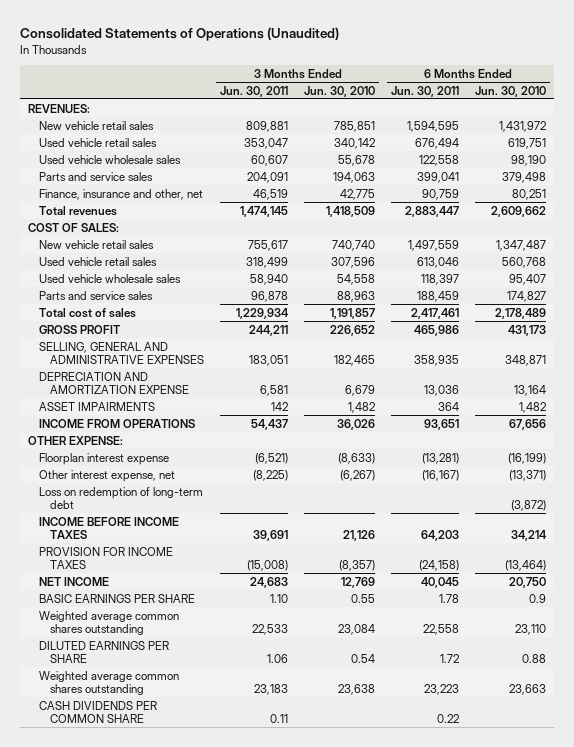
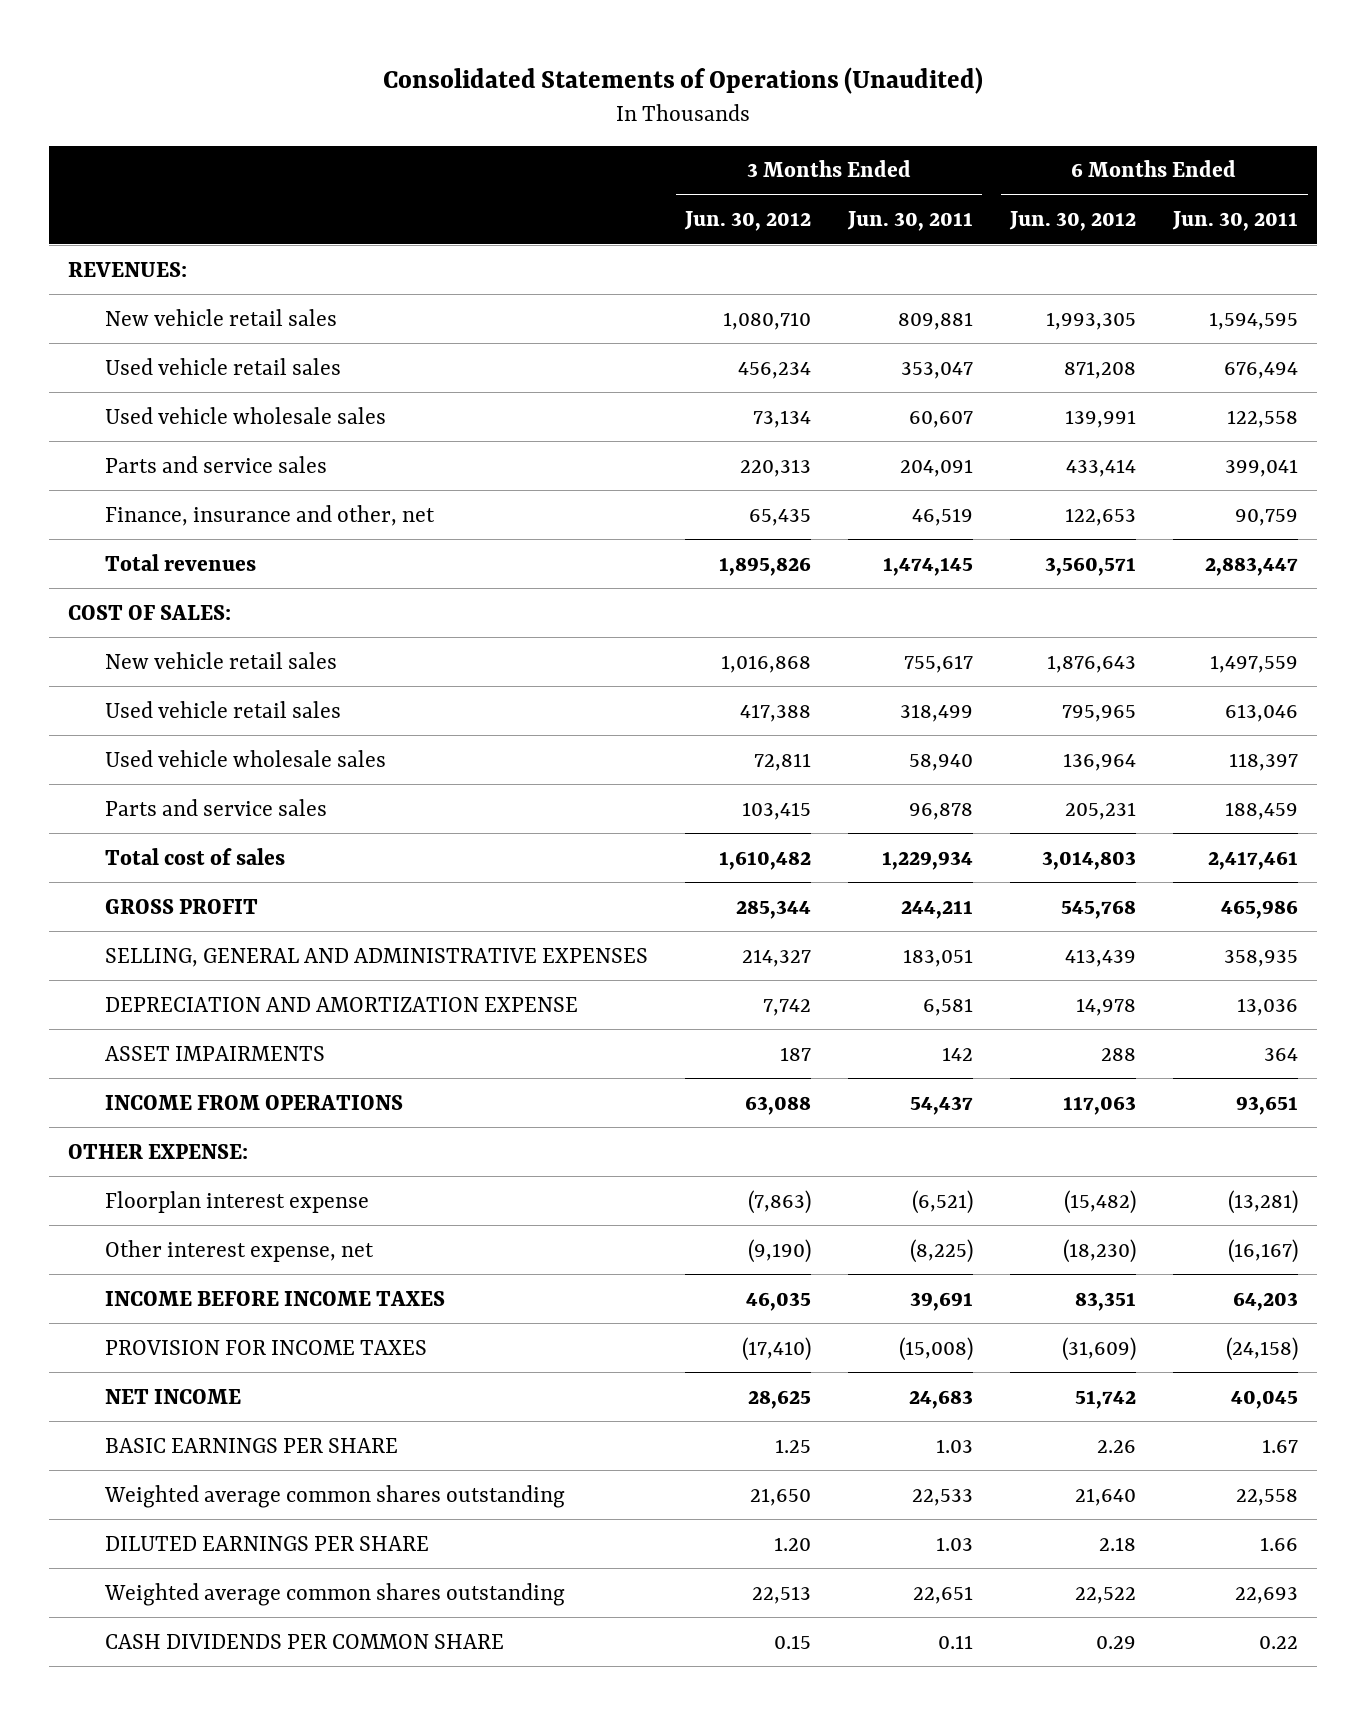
- | 3 Months Ended Jun. 30, 2011 | 3 Months Ended Jun. 30, 2010 | 6 Months Ended Jun. 30, 2011 | 6 Months Ended Jun. 30, 2010
+ | 3 Months Ended Jun. 30, 2012 | 3 Months Ended Jun. 30, 2011 | 6 Months Ended Jun. 30, 2012 | 6 Months Ended Jun. 30, 2011
- Loss on redemption of long-term debt | | | | (3,872)
- BASIC EARNINGS PER SHARE | 1.10 | 0.55 | 1.78 | 0.9
+ BASIC EARNINGS PER SHARE | 1.25 | 1.03 | 2.26 | 1.67
- DILUTED EARNINGS PER SHARE | 1.06 | 0.54 | 1.72 | 0.88
- Weighted average common shares outstanding | 23,183 | 23,638 | 23,223 | 23,663
+ DILUTED EARNINGS PER SHARE | 1.20 | 1.03 | 2.18 | 1.66
+ Weighted average common shares outstanding | 22,513 | 22,651 | 22,522 | 22,693

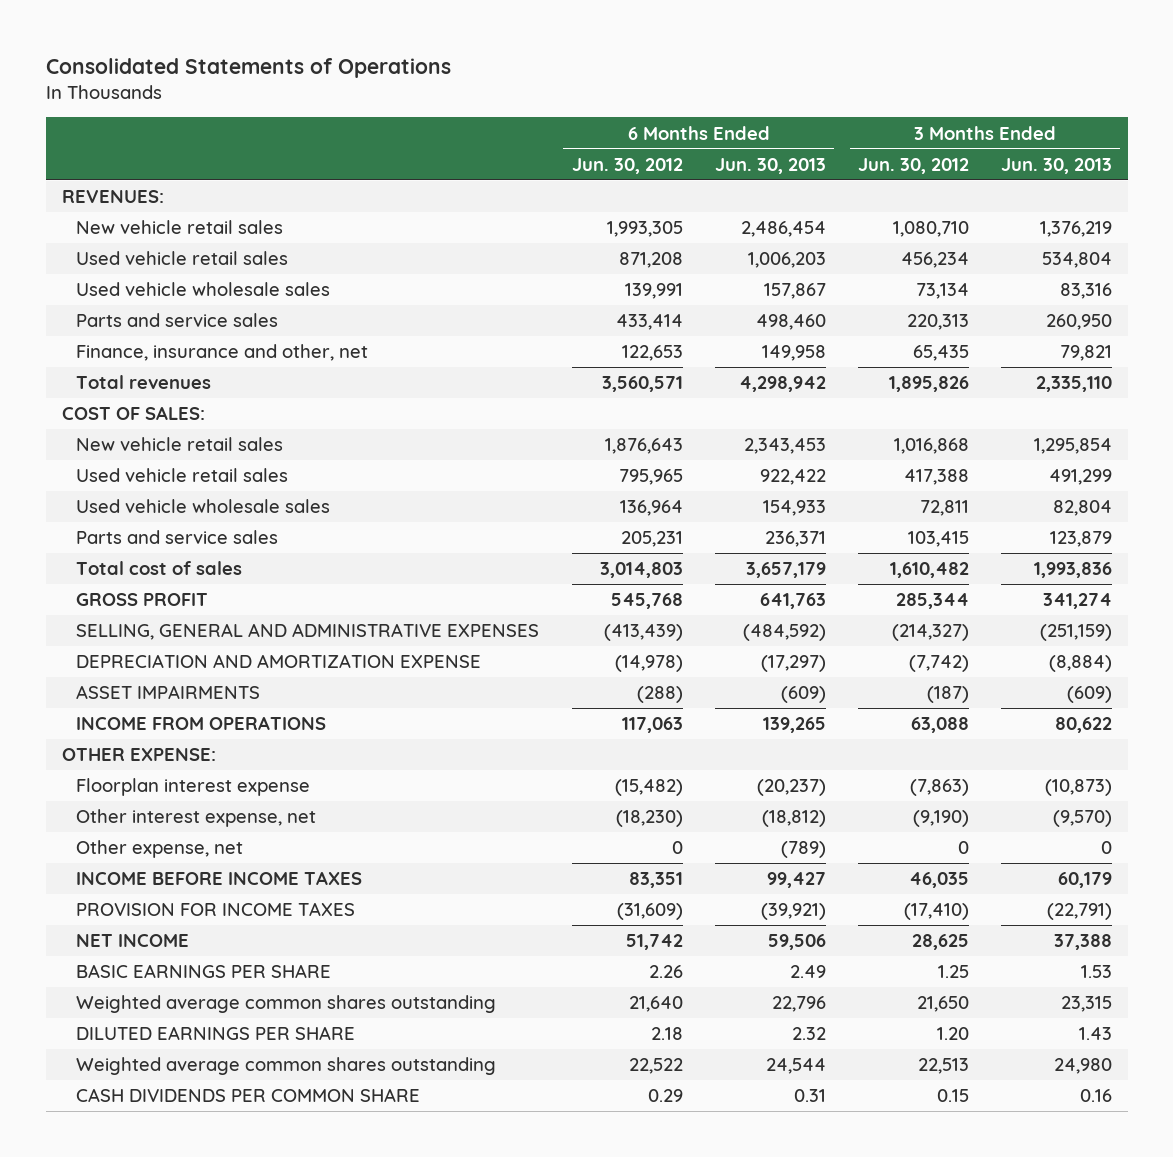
- Consolidated Statements of Operations (Unaudited)
+ Consolidated Statements of Operations
- | 3 Months Ended Jun. 30, 2012 | 3 Months Ended Jun. 30, 2011 | 6 Months Ended Jun. 30, 2012 | 6 Months Ended Jun. 30, 2011
+ | 6 Months Ended Jun. 30, 2012 | 6 Months Ended Jun. 30, 2013 | 3 Months Ended Jun. 30, 2012 | 3 Months Ended Jun. 30, 2013
- SELLING, GENERAL AND ADMINISTRATIVE EXPENSES | 214,327 | 183,051 | 413,439 | 358,935
- DEPRECIATION AND AMORTIZATION EXPENSE | 7,742 | 6,581 | 14,978 | 13,036
- ASSET IMPAIRMENTS | 187 | 142 | 288 | 364
+ SELLING, GENERAL AND ADMINISTRATIVE EXPENSES | (413,439) | (484,592) | (214,327) | (251,159)
+ DEPRECIATION AND AMORTIZATION EXPENSE | (14,978) | (17,297) | (7,742) | (8,884)
+ ASSET IMPAIRMENTS | (288) | (609) | (187) | (609)
+ Other expense, net | 0 | (789) | 0 | 0

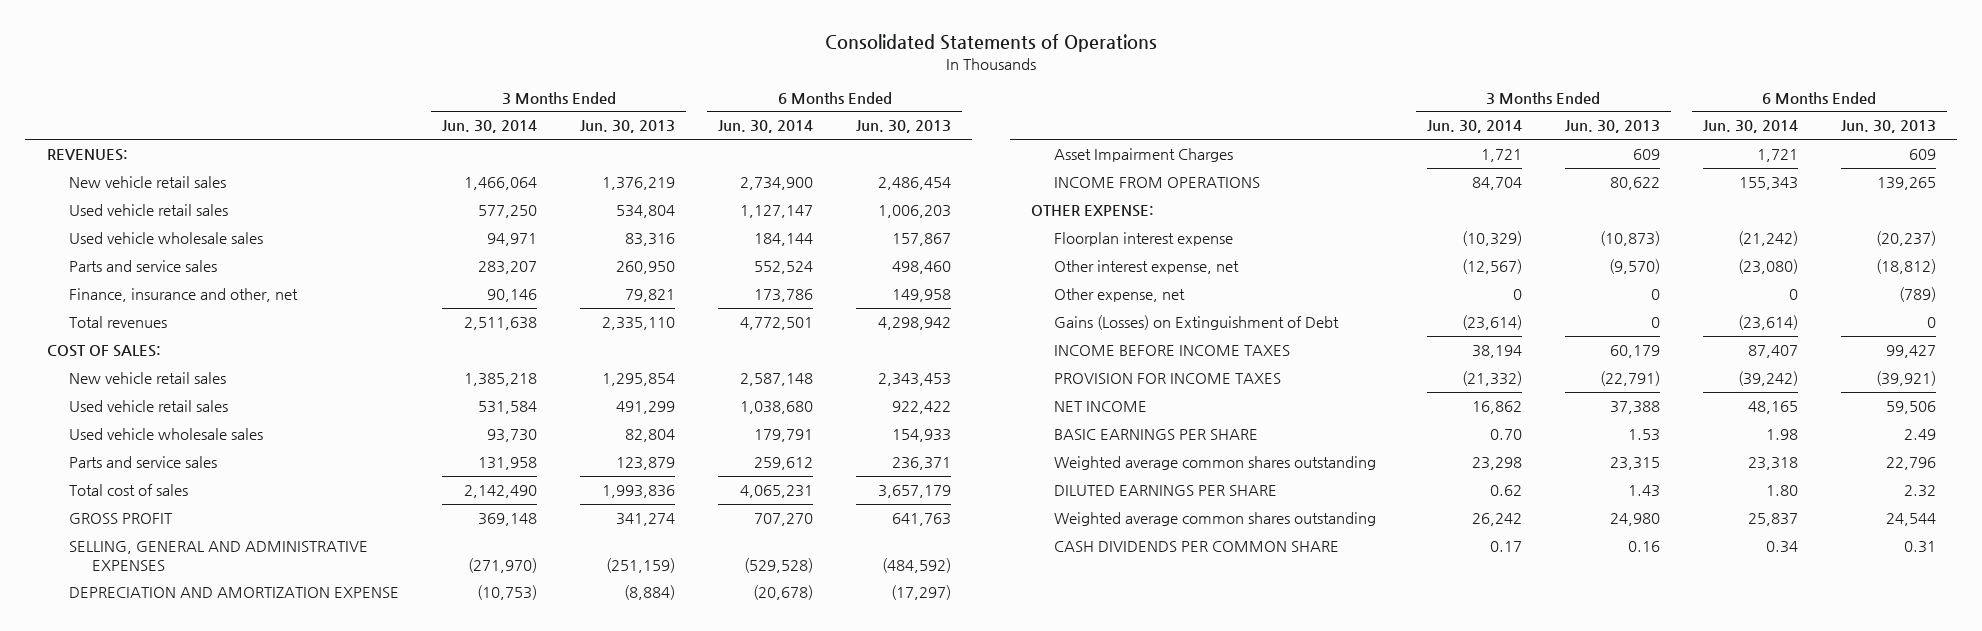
- | 6 Months Ended Jun. 30, 2012 | 6 Months Ended Jun. 30, 2013 | 3 Months Ended Jun. 30, 2012 | 3 Months Ended Jun. 30, 2013
+ | 3 Months Ended Jun. 30, 2014 | 3 Months Ended Jun. 30, 2013 | 6 Months Ended Jun. 30, 2014 | 6 Months Ended Jun. 30, 2013
- ASSET IMPAIRMENTS | (288) | (609) | (187) | (609)
+ Asset Impairment Charges | 1,721 | 609 | 1,721 | 609
+ Gains (Losses) on Extinguishment of Debt | (23,614) | 0 | (23,614) | 0

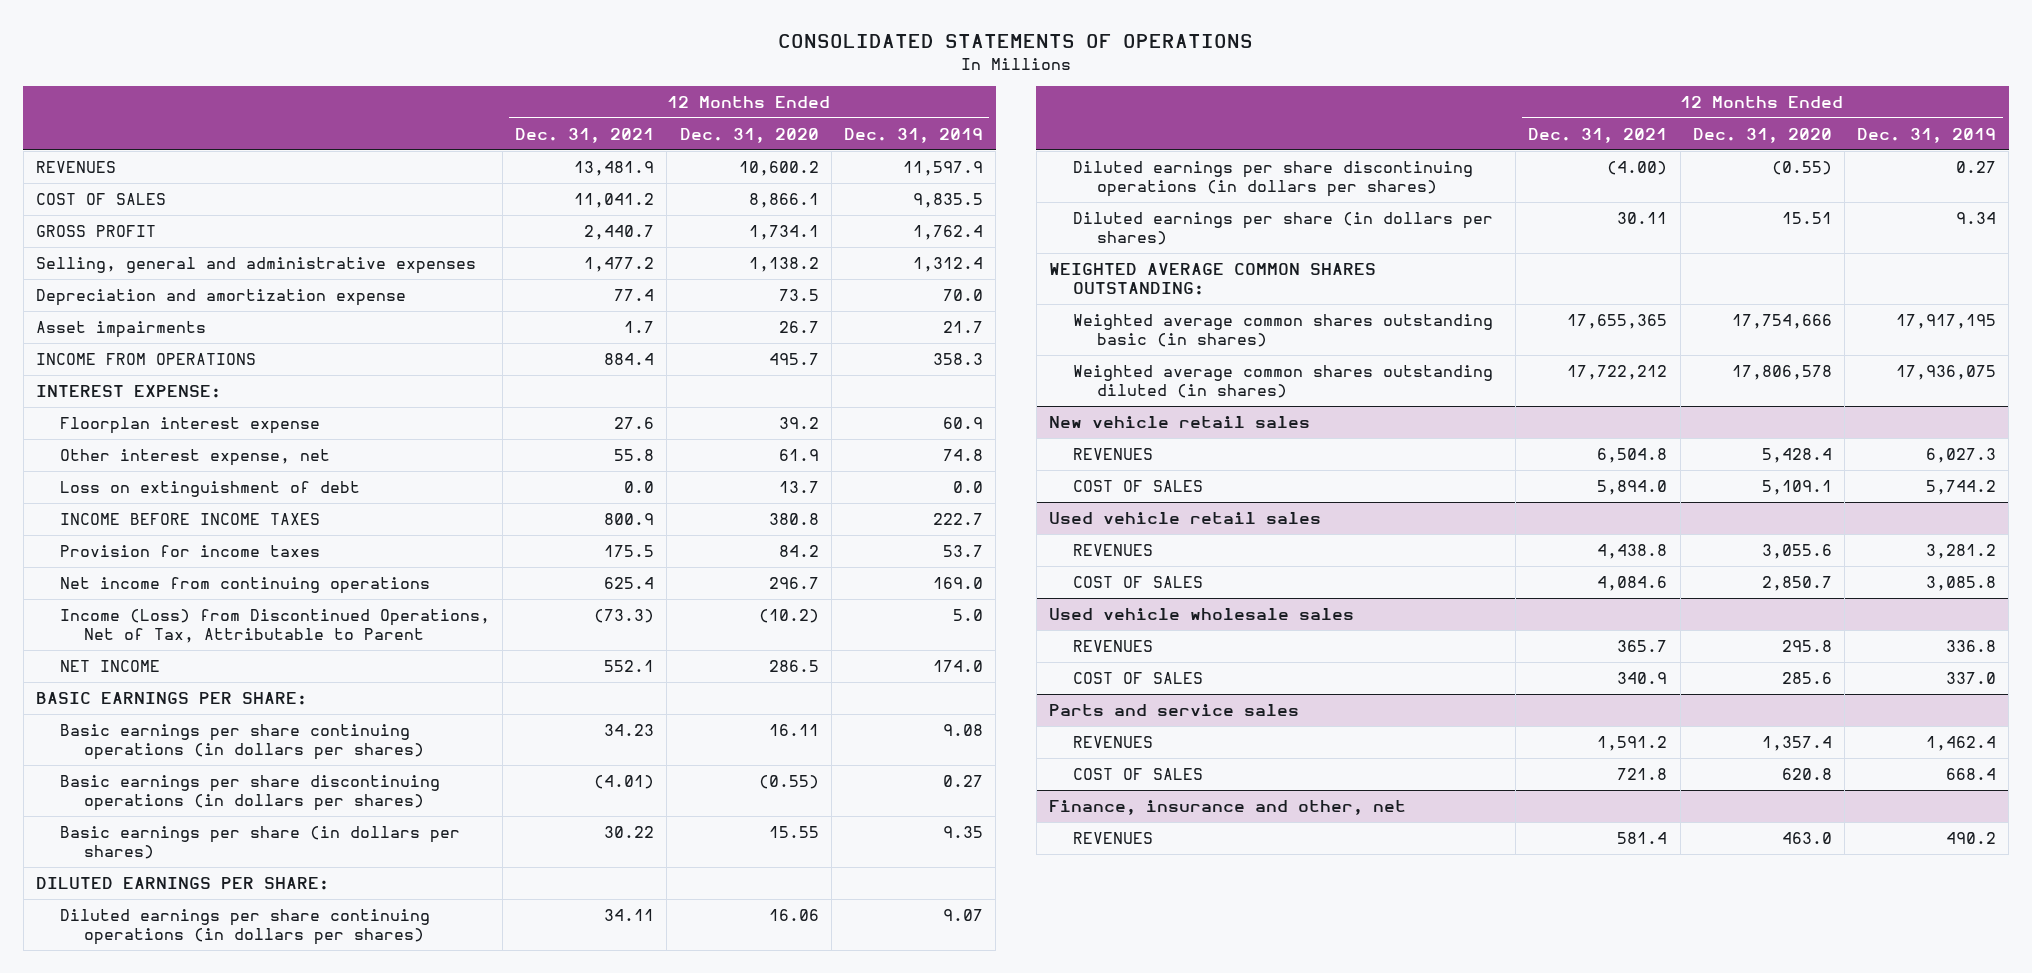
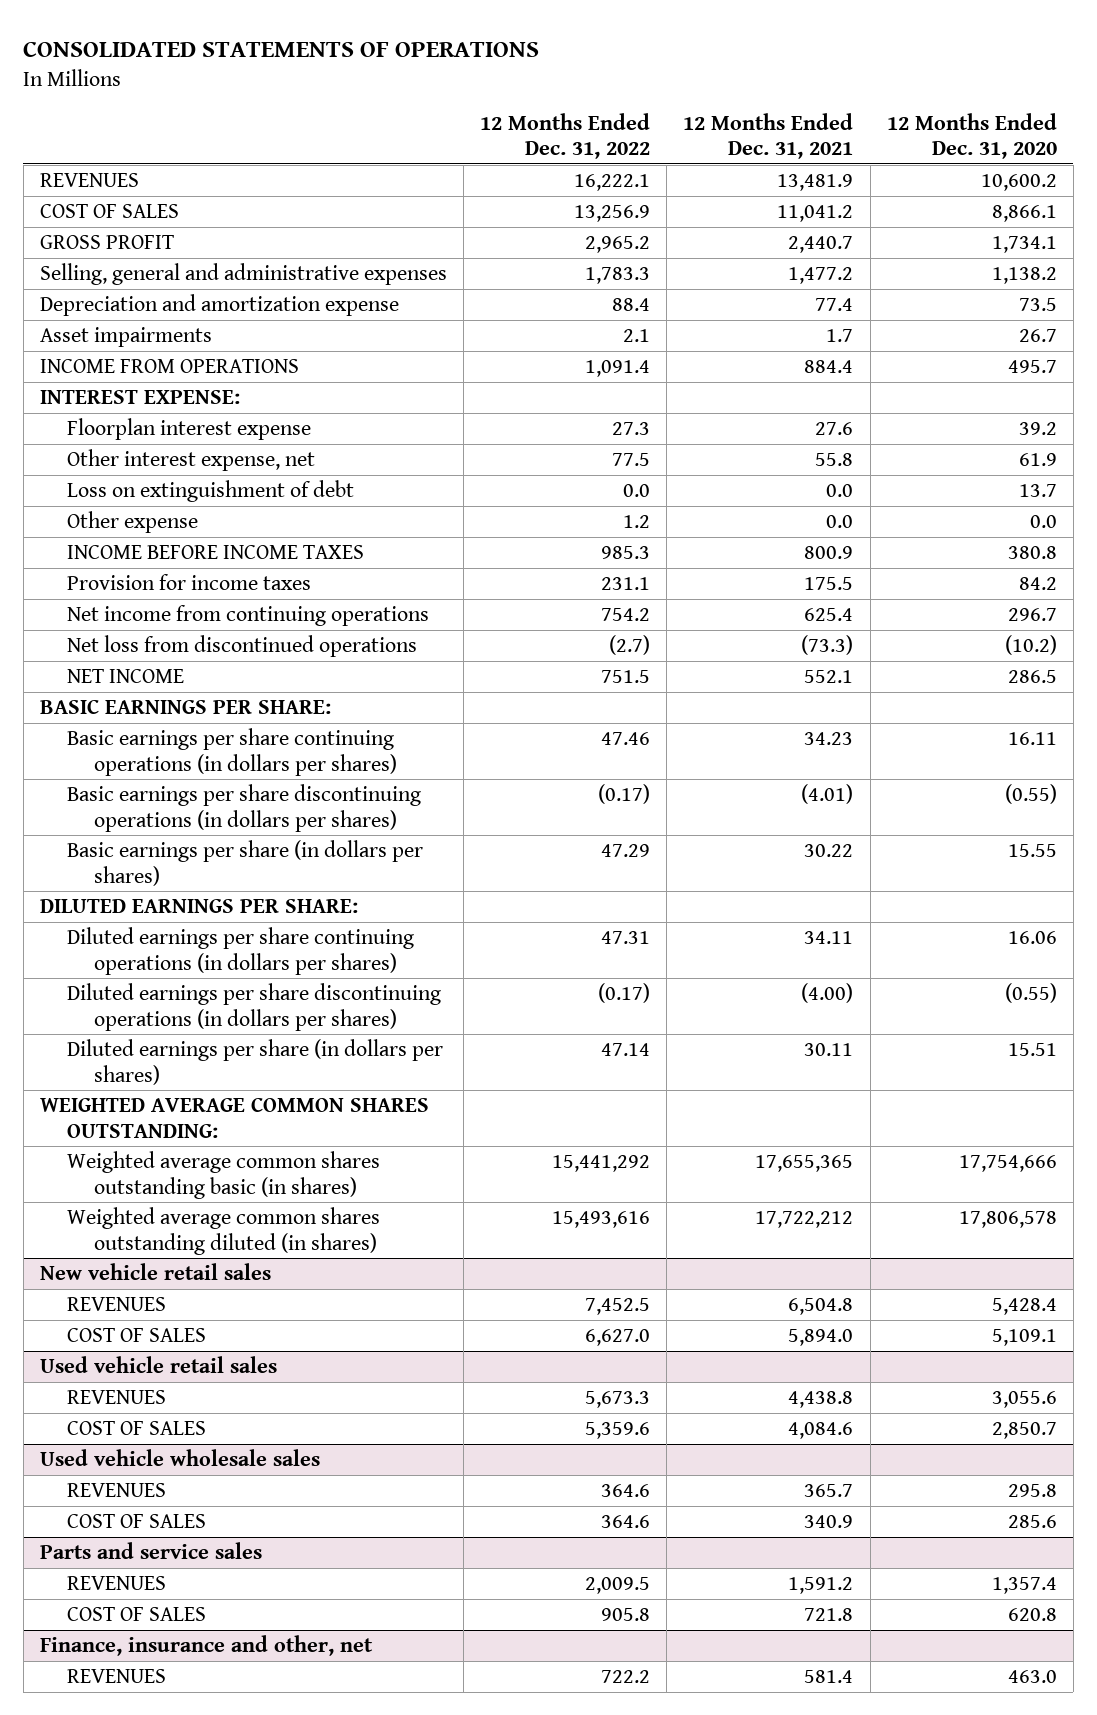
- | 12 Months Ended Dec. 31, 2021 | 12 Months Ended Dec. 31, 2020 | 12 Months Ended Dec. 31, 2019
+ | 12 Months Ended Dec. 31, 2022 | 12 Months Ended Dec. 31, 2021 | 12 Months Ended Dec. 31, 2020
+ Other expense | 1.2 | 0.0 | 0.0
- Income (Loss) from Discontinued Operations, Net of Tax, Attributable to Parent | (73.3) | (10.2) | 5.0
+ Net loss from discontinued operations | (2.7) | (73.3) | (10.2)

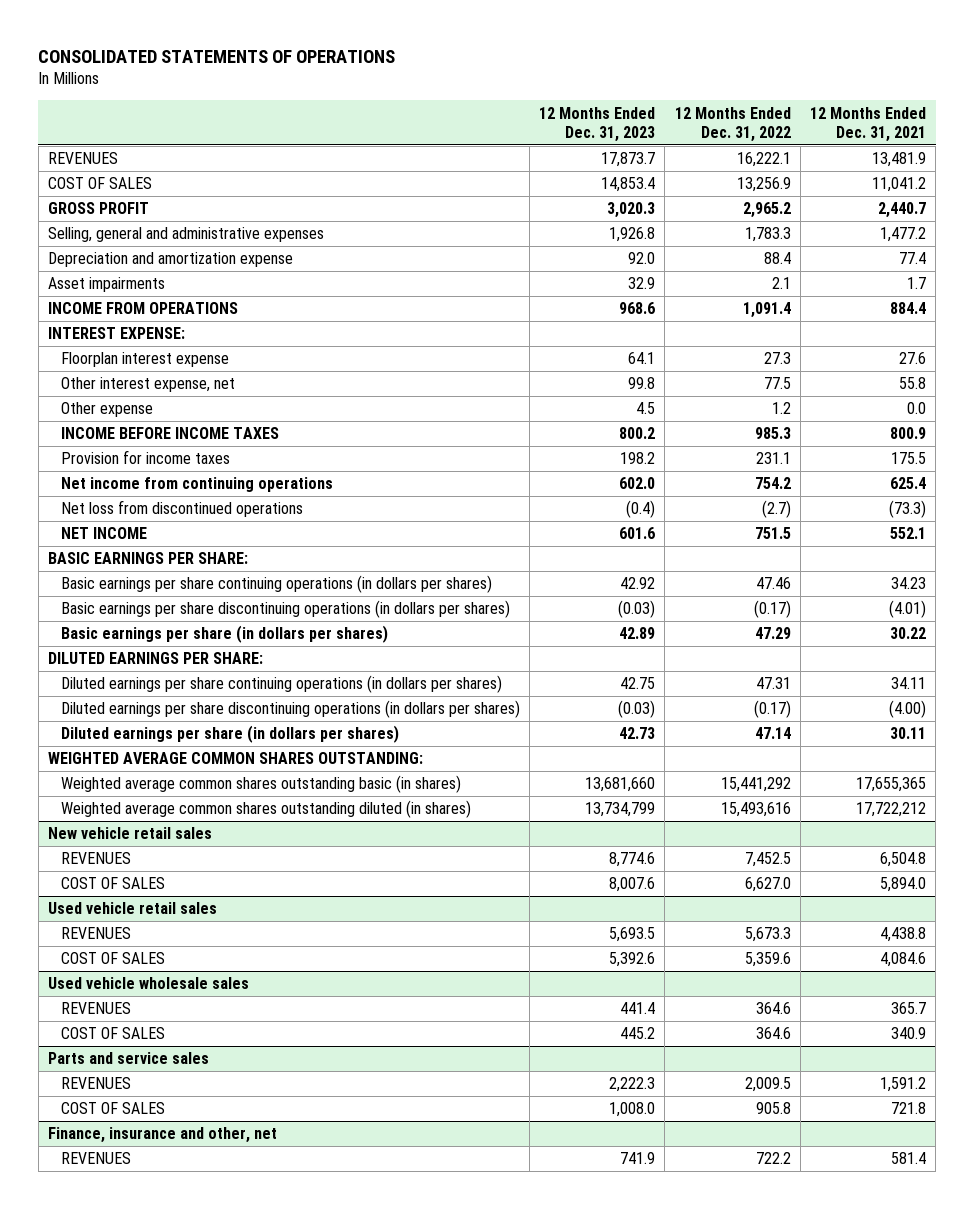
- | 12 Months Ended Dec. 31, 2022 | 12 Months Ended Dec. 31, 2021 | 12 Months Ended Dec. 31, 2020
+ | 12 Months Ended Dec. 31, 2023 | 12 Months Ended Dec. 31, 2022 | 12 Months Ended Dec. 31, 2021
- Loss on extinguishment of debt | 0.0 | 0.0 | 13.7

